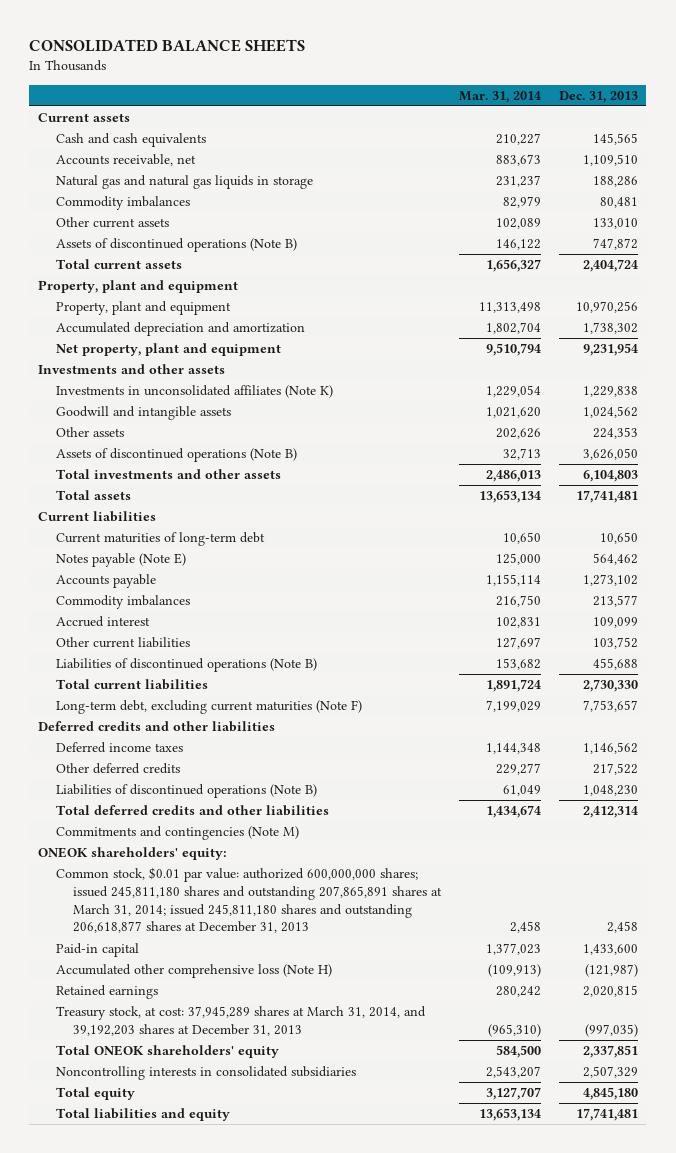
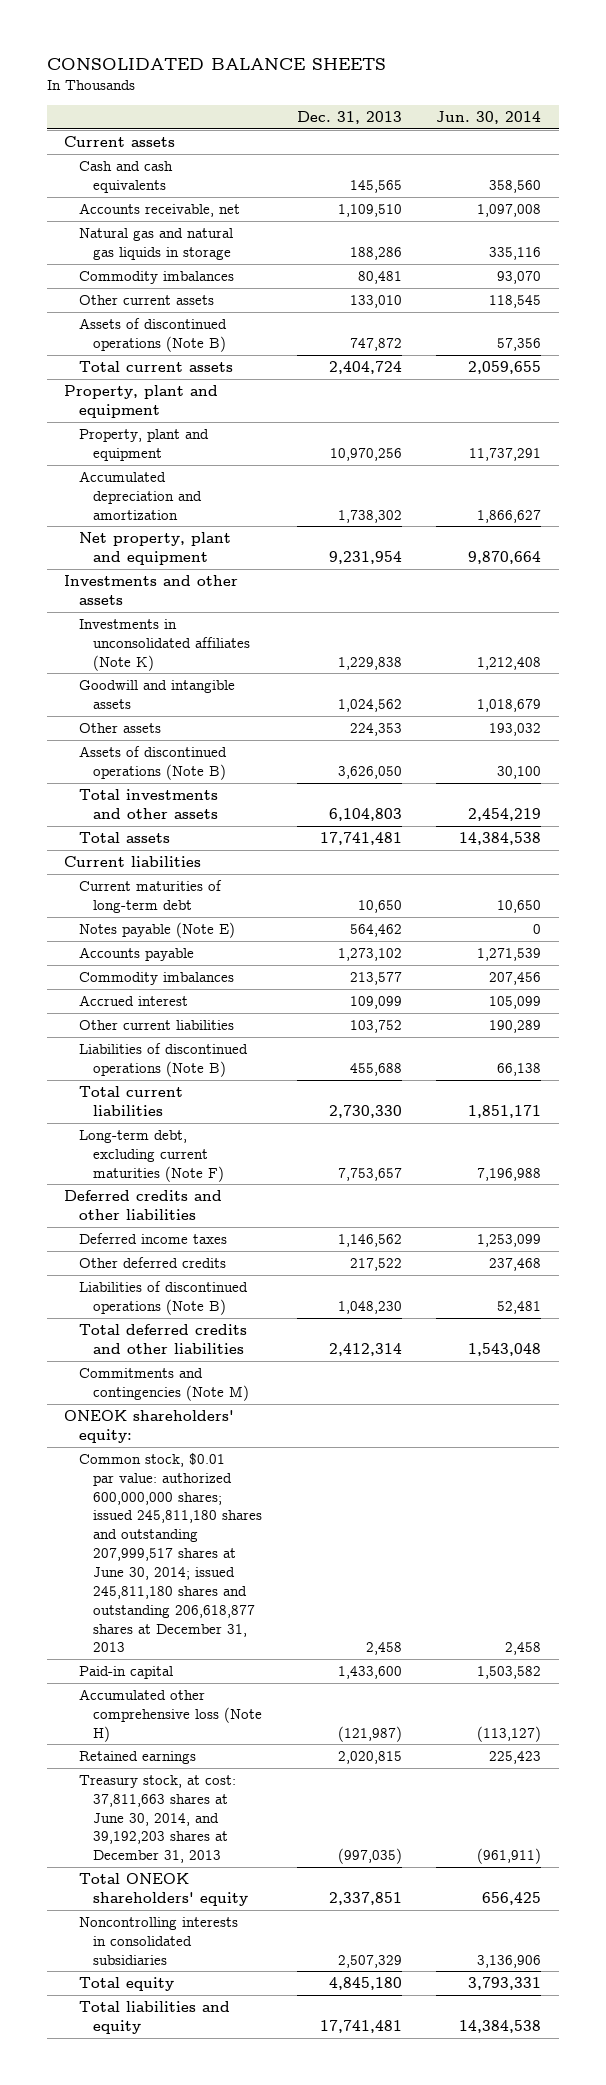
- | Mar. 31, 2014 | Dec. 31, 2013
+ | Dec. 31, 2013 | Jun. 30, 2014
- Common stock, $0.01 par value: authorized 600,000,000 shares; issued 245,811,180 shares and outstanding 207,865,891 shares at March 31, 2014; issued 245,811,180 shares and outstanding 206,618,877 shares at December 31, 2013 | 2,458 | 2,458
+ Common stock, $0.01 par value: authorized 600,000,000 shares; issued 245,811,180 shares and outstanding 207,999,517 shares at June 30, 2014; issued 245,811,180 shares and outstanding 206,618,877 shares at December 31, 2013 | 2,458 | 2,458
- Treasury stock, at cost: 37,945,289 shares at March 31, 2014, and 39,192,203 shares at December 31, 2013 | (965,310) | (997,035)
+ Treasury stock, at cost: 37,811,663 shares at June 30, 2014, and 39,192,203 shares at December 31, 2013 | (997,035) | (961,911)

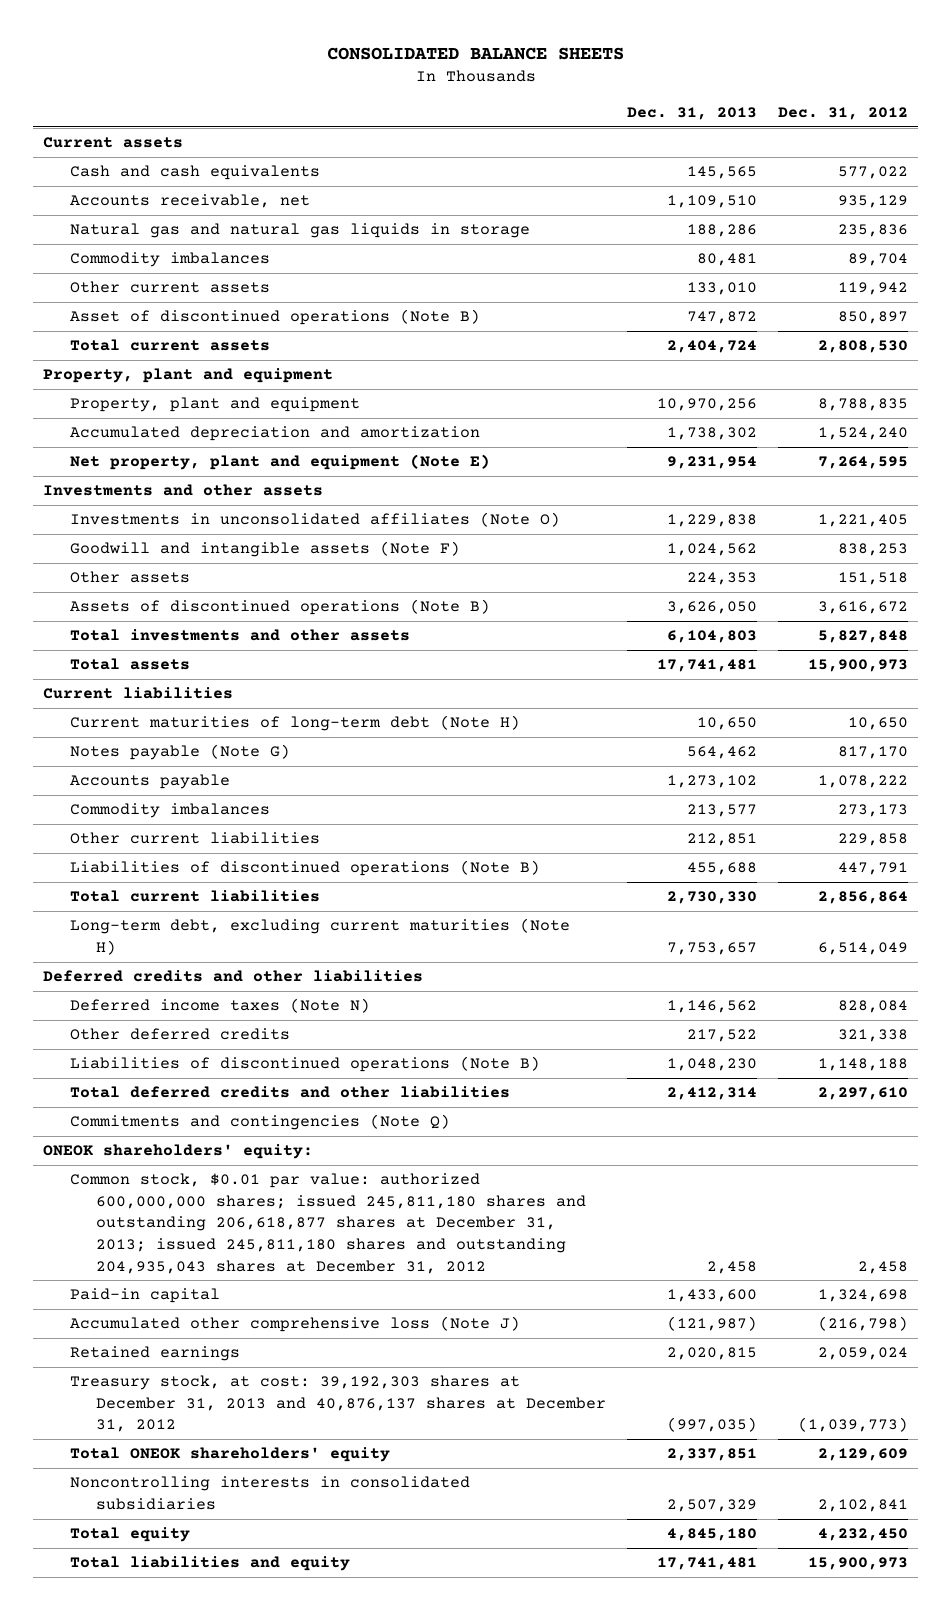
- | Dec. 31, 2013 | Jun. 30, 2014
+ | Dec. 31, 2013 | Dec. 31, 2012
- Assets of discontinued operations (Note B) | 747,872 | 57,356
+ Asset of discontinued operations (Note B) | 747,872 | 850,897
- Net property, plant and equipment | 9,231,954 | 9,870,664
+ Net property, plant and equipment (Note E) | 9,231,954 | 7,264,595
- Investments in unconsolidated affiliates (Note K) | 1,229,838 | 1,212,408
- Goodwill and intangible assets | 1,024,562 | 1,018,679
+ Investments in unconsolidated affiliates (Note O) | 1,229,838 | 1,221,405
+ Goodwill and intangible assets (Note F) | 1,024,562 | 838,253
- Current maturities of long-term debt | 10,650 | 10,650
- Notes payable (Note E) | 564,462 | 0
+ Current maturities of long-term debt (Note H) | 10,650 | 10,650
+ Notes payable (Note G) | 564,462 | 817,170
- Accrued interest | 109,099 | 105,099
- Other current liabilities | 103,752 | 190,289
+ Other current liabilities | 212,851 | 229,858
- Long-term debt, excluding current maturities (Note F) | 7,753,657 | 7,196,988
+ Long-term debt, excluding current maturities (Note H) | 7,753,657 | 6,514,049
- Deferred income taxes | 1,146,562 | 1,253,099
+ Deferred income taxes (Note N) | 1,146,562 | 828,084
- Commitments and contingencies (Note M)
+ Commitments and contingencies (Note Q)
- Common stock, $0.01 par value: authorized 600,000,000 shares; issued 245,811,180 shares and outstanding 207,999,517 shares at June 30, 2014; issued 245,811,180 shares and outstanding 206,618,877 shares at December 31, 2013 | 2,458 | 2,458
+ Common stock, $0.01 par value: authorized 600,000,000 shares; issued 245,811,180 shares and outstanding 206,618,877 shares at December 31, 2013; issued 245,811,180 shares and outstanding 204,935,043 shares at December 31, 2012 | 2,458 | 2,458
- Accumulated other comprehensive loss (Note H) | (121,987) | (113,127)
+ Accumulated other comprehensive loss (Note J) | (121,987) | (216,798)
- Treasury stock, at cost: 37,811,663 shares at June 30, 2014, and 39,192,203 shares at December 31, 2013 | (997,035) | (961,911)
+ Treasury stock, at cost: 39,192,303 shares at December 31, 2013 and 40,876,137 shares at December 31, 2012 | (997,035) | (1,039,773)

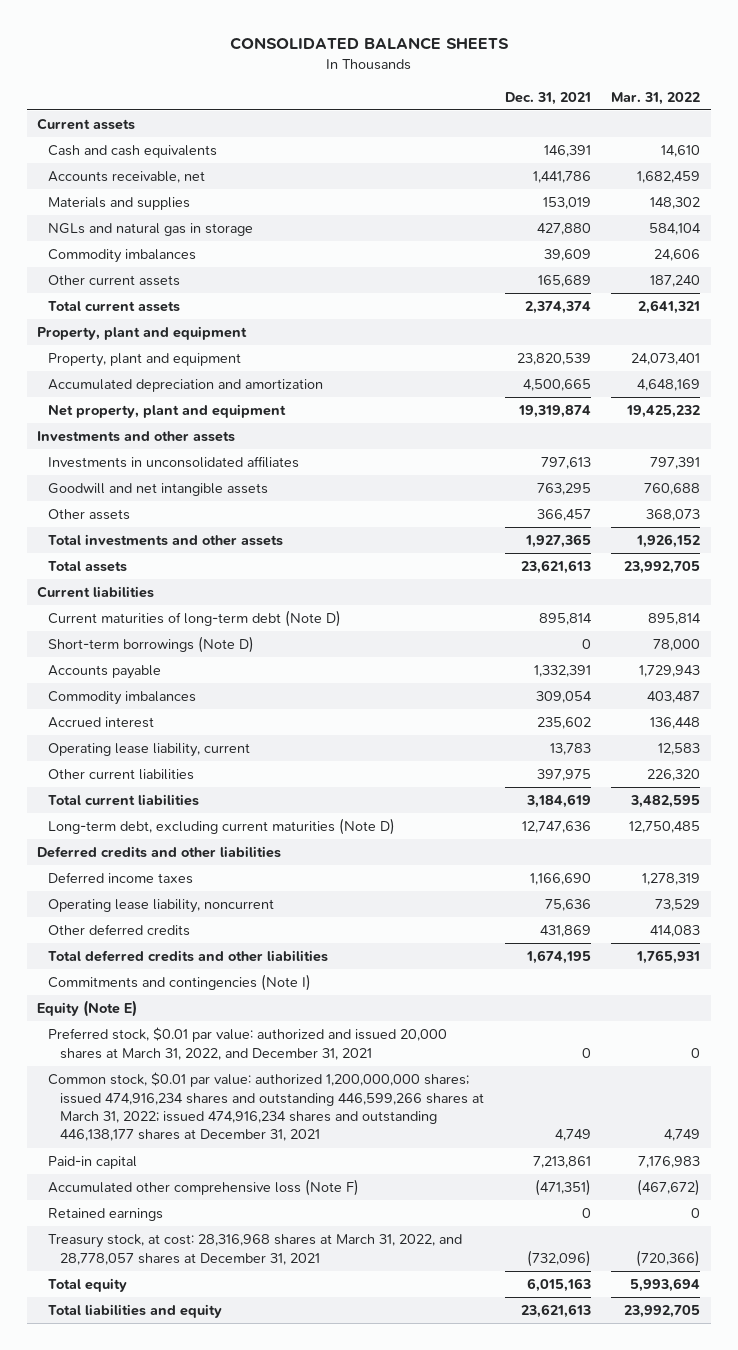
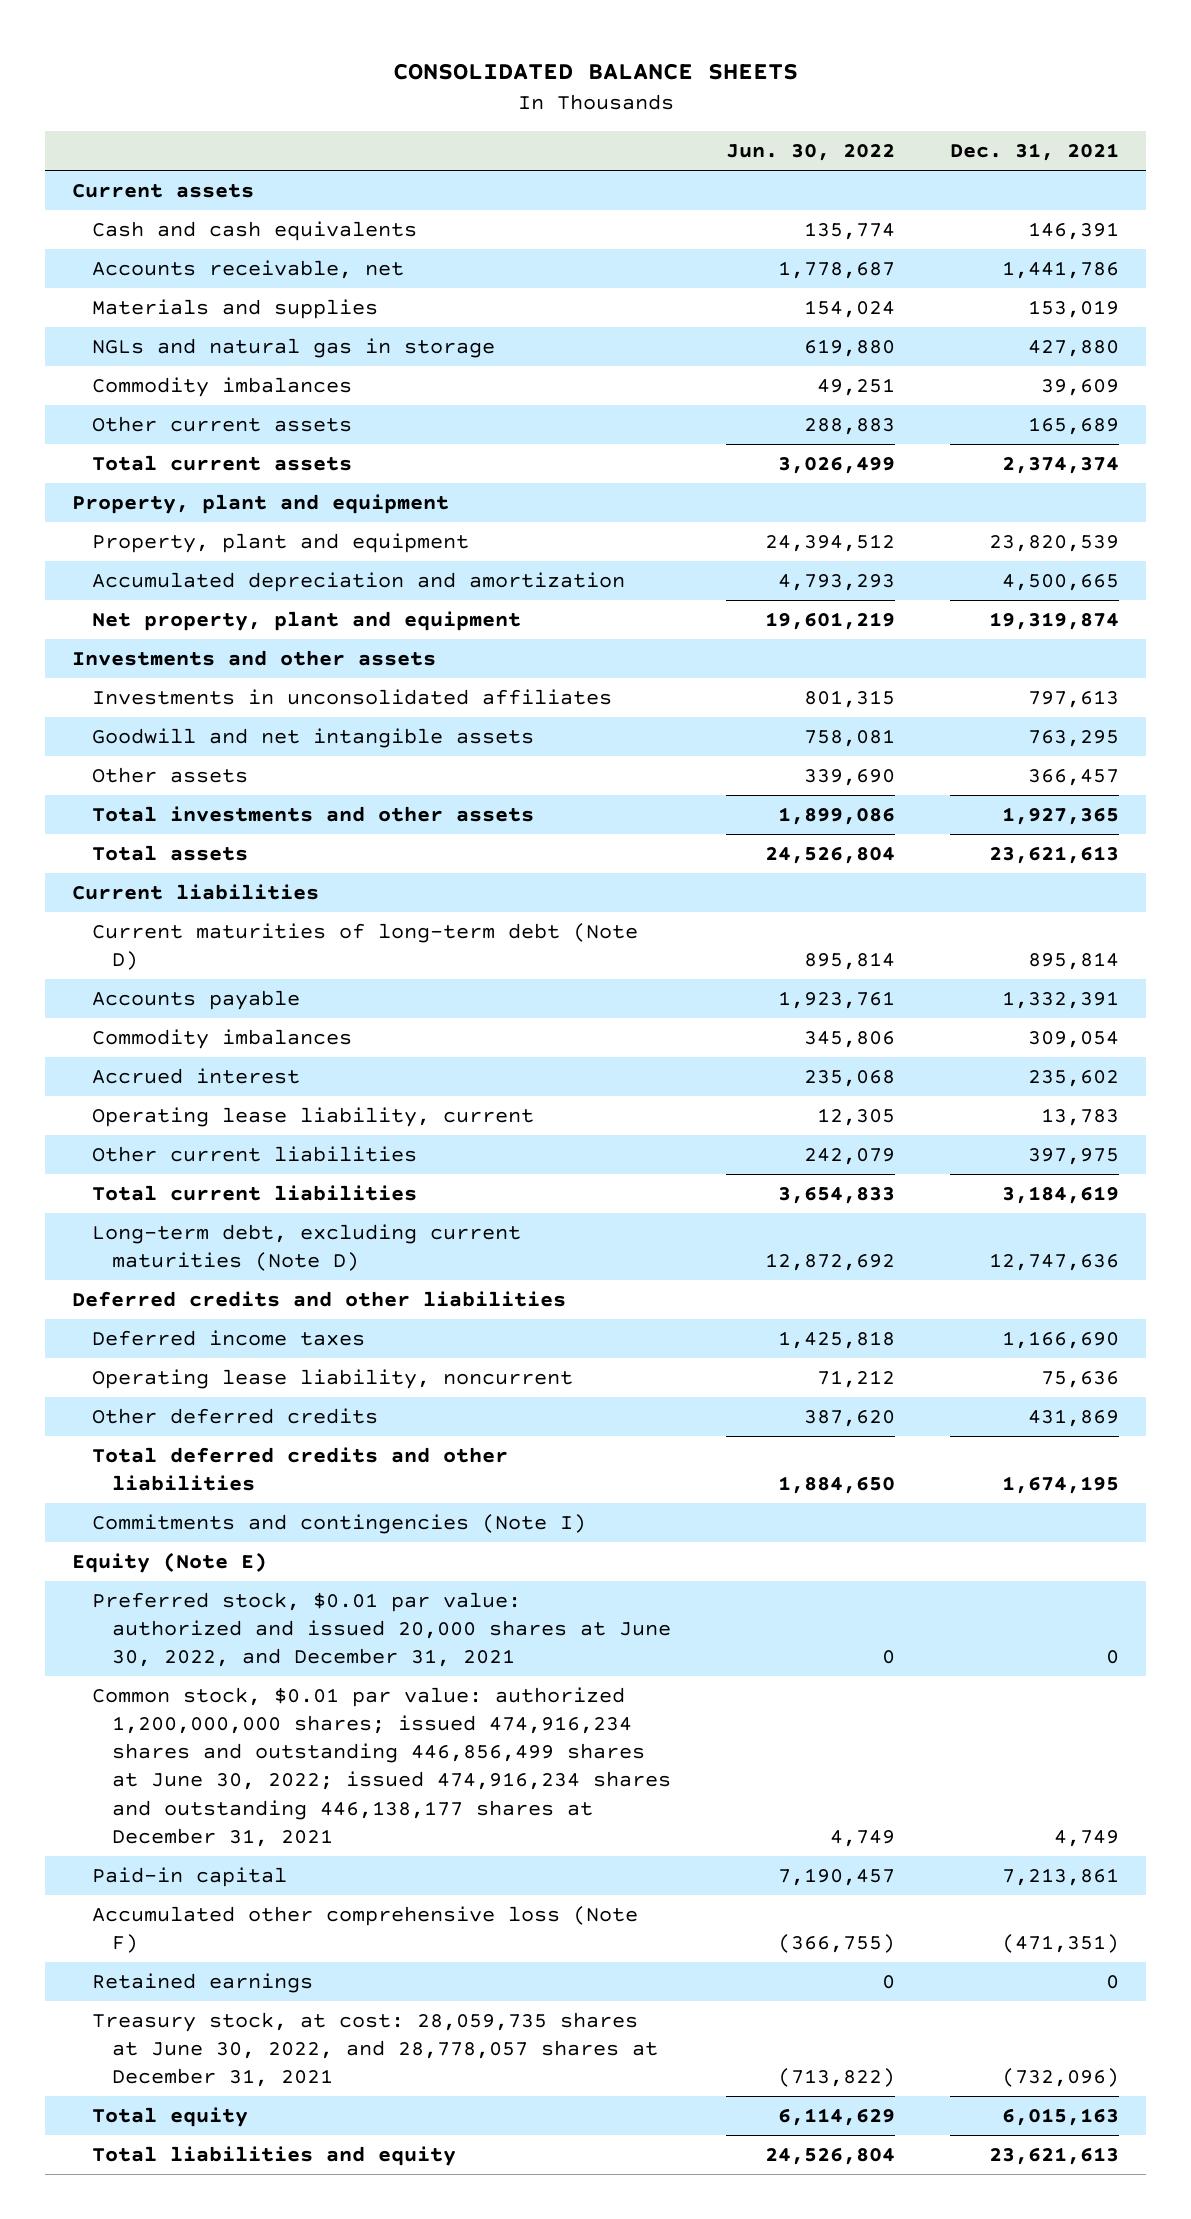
- | Dec. 31, 2021 | Mar. 31, 2022
+ | Jun. 30, 2022 | Dec. 31, 2021
- Short-term borrowings (Note D) | 0 | 78,000
- Preferred stock, $0.01 par value: authorized and issued 20,000 shares at March 31, 2022, and December 31, 2021 | 0 | 0
- Common stock, $0.01 par value: authorized 1,200,000,000 shares; issued 474,916,234 shares and outstanding 446,599,266 shares at March 31, 2022; issued 474,916,234 shares and outstanding 446,138,177 shares at December 31, 2021 | 4,749 | 4,749
+ Preferred stock, $0.01 par value: authorized and issued 20,000 shares at June 30, 2022, and December 31, 2021 | 0 | 0
+ Common stock, $0.01 par value: authorized 1,200,000,000 shares; issued 474,916,234 shares and outstanding 446,856,499 shares at June 30, 2022; issued 474,916,234 shares and outstanding 446,138,177 shares at December 31, 2021 | 4,749 | 4,749
- Treasury stock, at cost: 28,316,968 shares at March 31, 2022, and 28,778,057 shares at December 31, 2021 | (732,096) | (720,366)
+ Treasury stock, at cost: 28,059,735 shares at June 30, 2022, and 28,778,057 shares at December 31, 2021 | (713,822) | (732,096)

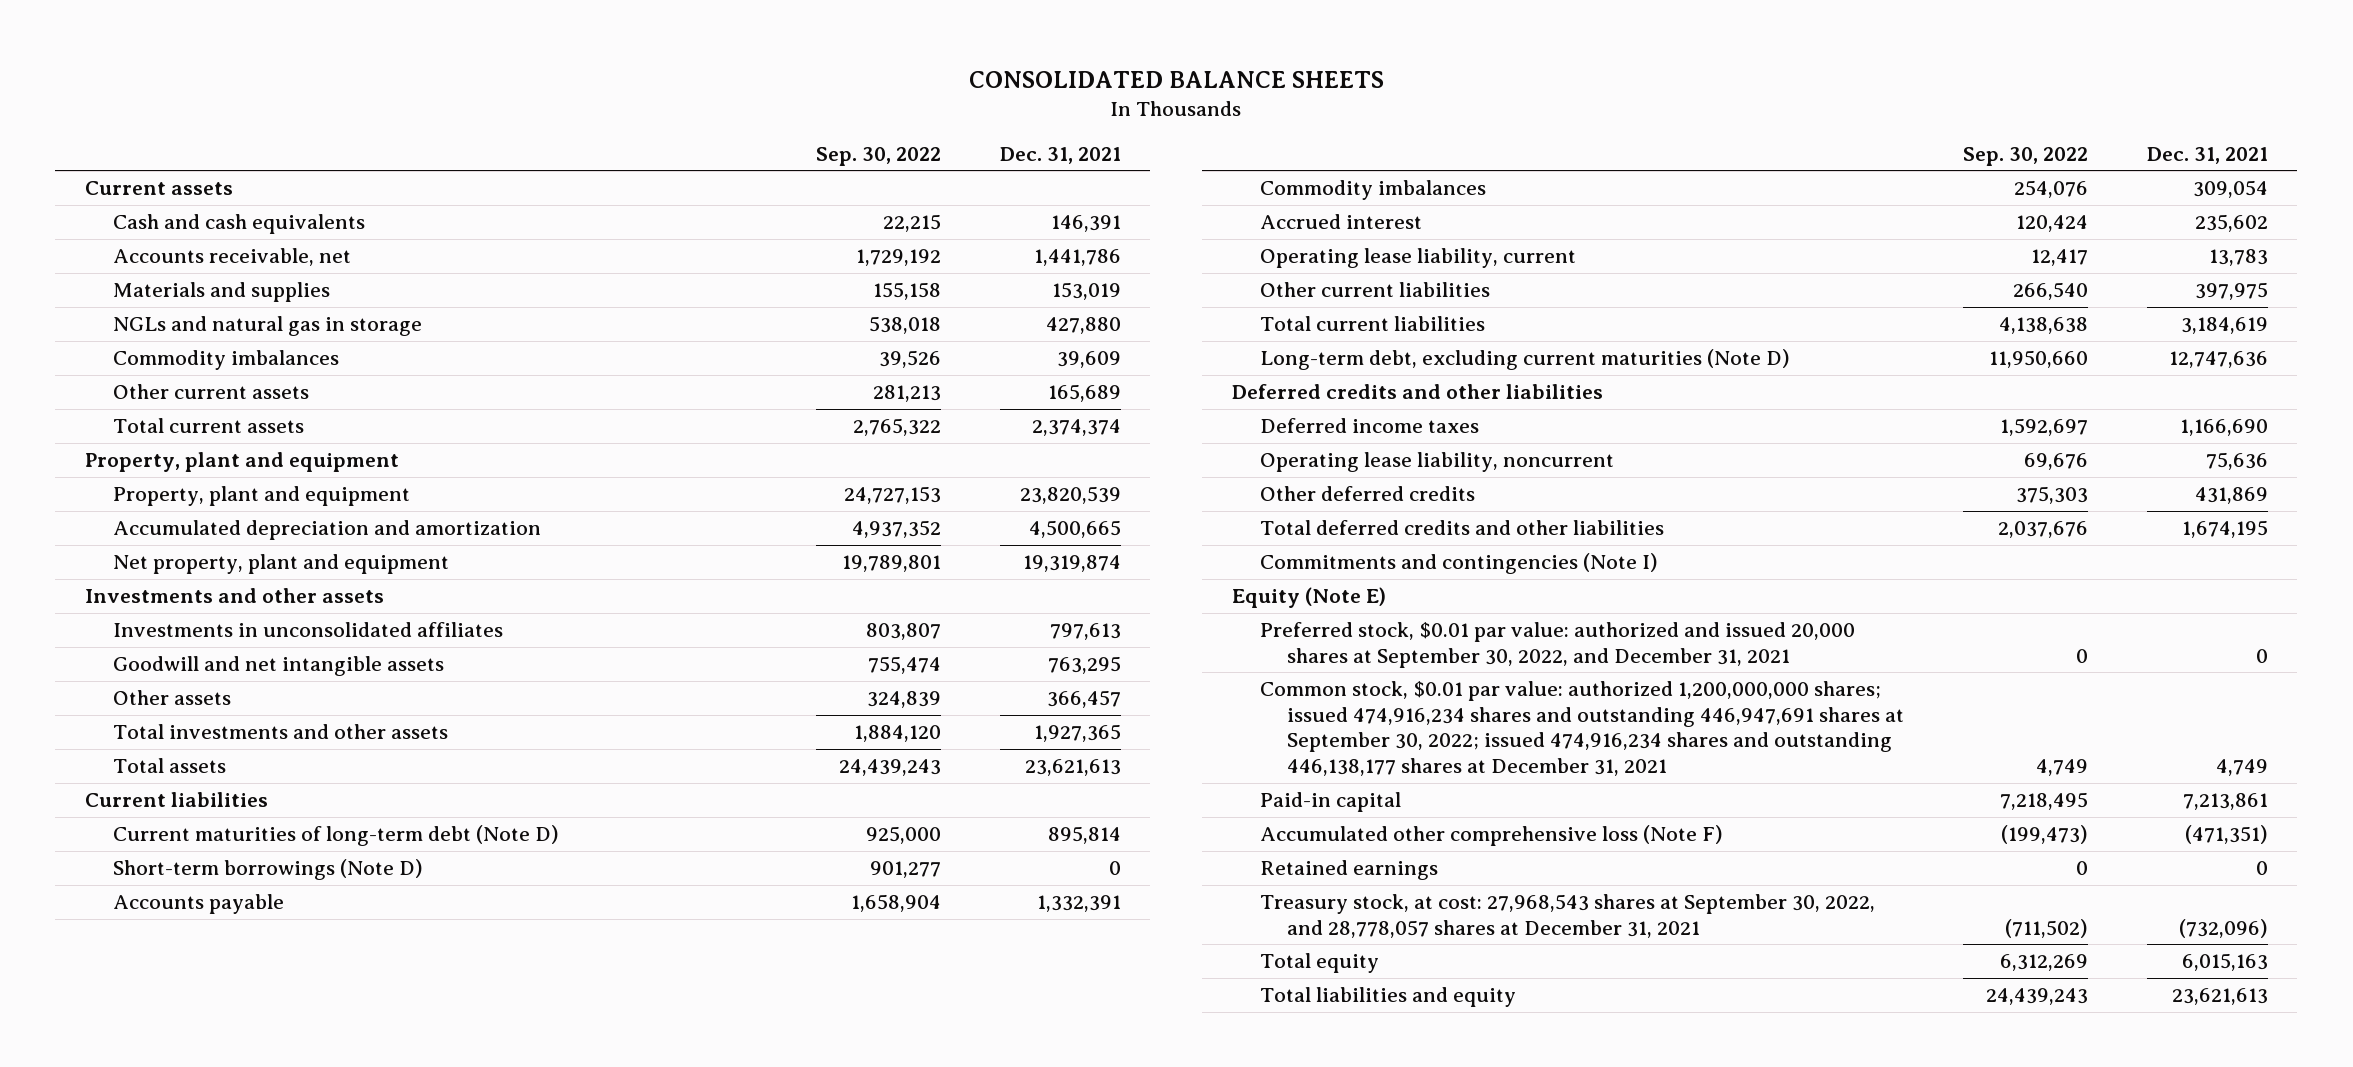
- | Jun. 30, 2022 | Dec. 31, 2021
+ | Sep. 30, 2022 | Dec. 31, 2021
+ Short-term borrowings (Note D) | 901,277 | 0
- Preferred stock, $0.01 par value: authorized and issued 20,000 shares at June 30, 2022, and December 31, 2021 | 0 | 0
- Common stock, $0.01 par value: authorized 1,200,000,000 shares; issued 474,916,234 shares and outstanding 446,856,499 shares at June 30, 2022; issued 474,916,234 shares and outstanding 446,138,177 shares at December 31, 2021 | 4,749 | 4,749
+ Preferred stock, $0.01 par value: authorized and issued 20,000 shares at September 30, 2022, and December 31, 2021 | 0 | 0
+ Common stock, $0.01 par value: authorized 1,200,000,000 shares; issued 474,916,234 shares and outstanding 446,947,691 shares at September 30, 2022; issued 474,916,234 shares and outstanding 446,138,177 shares at December 31, 2021 | 4,749 | 4,749
- Treasury stock, at cost: 28,059,735 shares at June 30, 2022, and 28,778,057 shares at December 31, 2021 | (713,822) | (732,096)
+ Treasury stock, at cost: 27,968,543 shares at September 30, 2022, and 28,778,057 shares at December 31, 2021 | (711,502) | (732,096)

